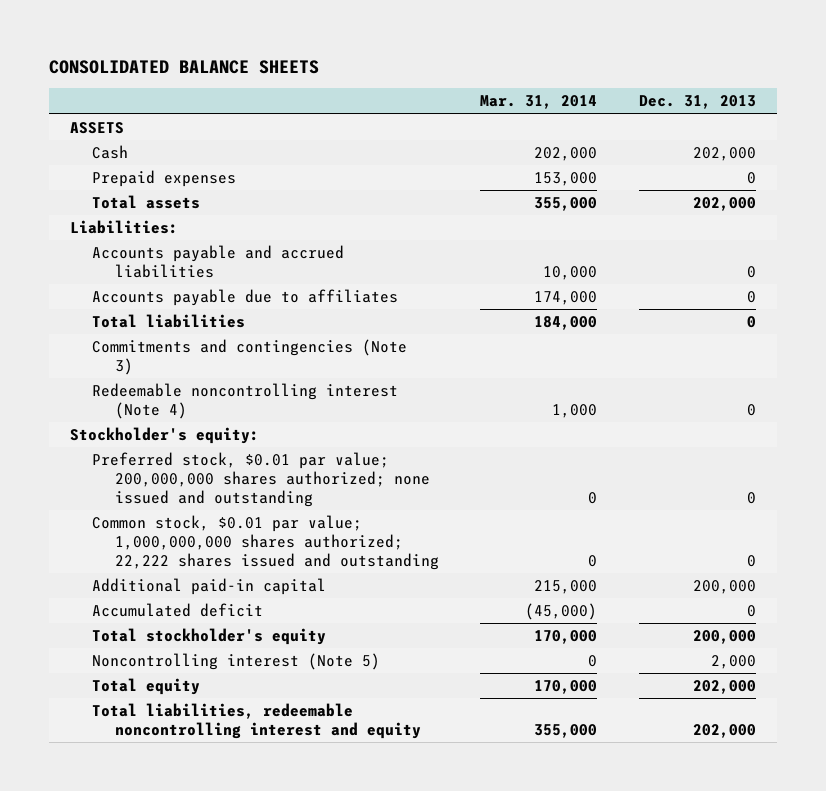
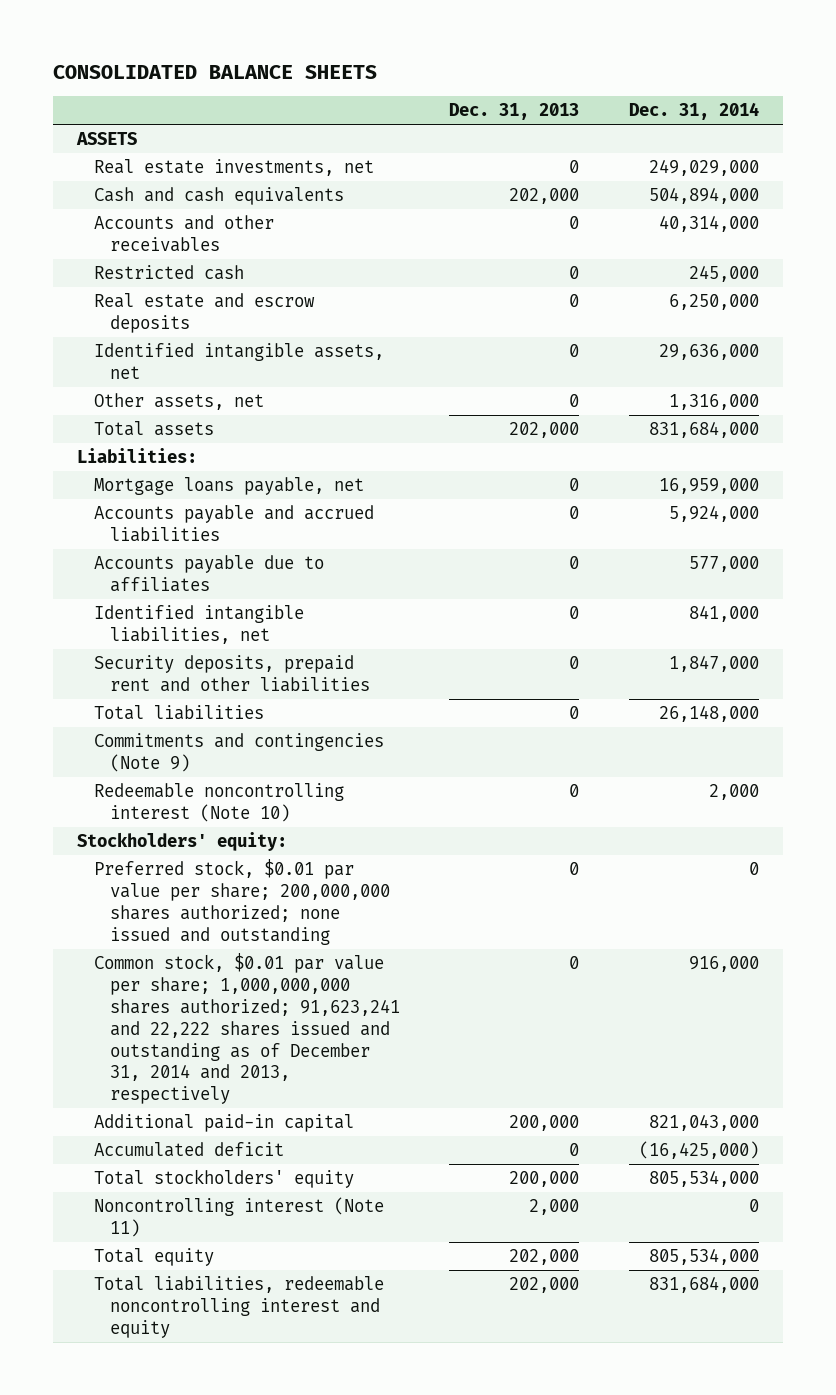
- | Mar. 31, 2014 | Dec. 31, 2013
+ | Dec. 31, 2013 | Dec. 31, 2014
- Cash | 202,000 | 202,000
- Prepaid expenses | 153,000 | 0
+ Real estate investments, net | 0 | 249,029,000
+ Cash and cash equivalents | 202,000 | 504,894,000
+ Accounts and other receivables | 0 | 40,314,000
+ Restricted cash | 0 | 245,000
+ Real estate and escrow deposits | 0 | 6,250,000
+ Identified intangible assets, net | 0 | 29,636,000
+ Other assets, net | 0 | 1,316,000
+ Mortgage loans payable, net | 0 | 16,959,000
+ Identified intangible liabilities, net | 0 | 841,000
+ Security deposits, prepaid rent and other liabilities | 0 | 1,847,000
- Commitments and contingencies (Note 3)
- Redeemable noncontrolling interest (Note 4) | 1,000 | 0
- Stockholder's equity:
- Preferred stock, $0.01 par value; 200,000,000 shares authorized; none issued and outstanding | 0 | 0
- Common stock, $0.01 par value; 1,000,000,000 shares authorized; 22,222 shares issued and outstanding | 0 | 0
+ Commitments and contingencies (Note 9)
+ Redeemable noncontrolling interest (Note 10) | 0 | 2,000
+ Stockholders' equity:
+ Preferred stock, $0.01 par value per share; 200,000,000 shares authorized; none issued and outstanding | 0 | 0
+ Common stock, $0.01 par value per share; 1,000,000,000 shares authorized; 91,623,241 and 22,222 shares issued and outstanding as of December 31, 2014 and 2013, respectively | 0 | 916,000
- Total stockholder's equity | 170,000 | 200,000
- Noncontrolling interest (Note 5) | 0 | 2,000
+ Total stockholders' equity | 200,000 | 805,534,000
+ Noncontrolling interest (Note 11) | 2,000 | 0

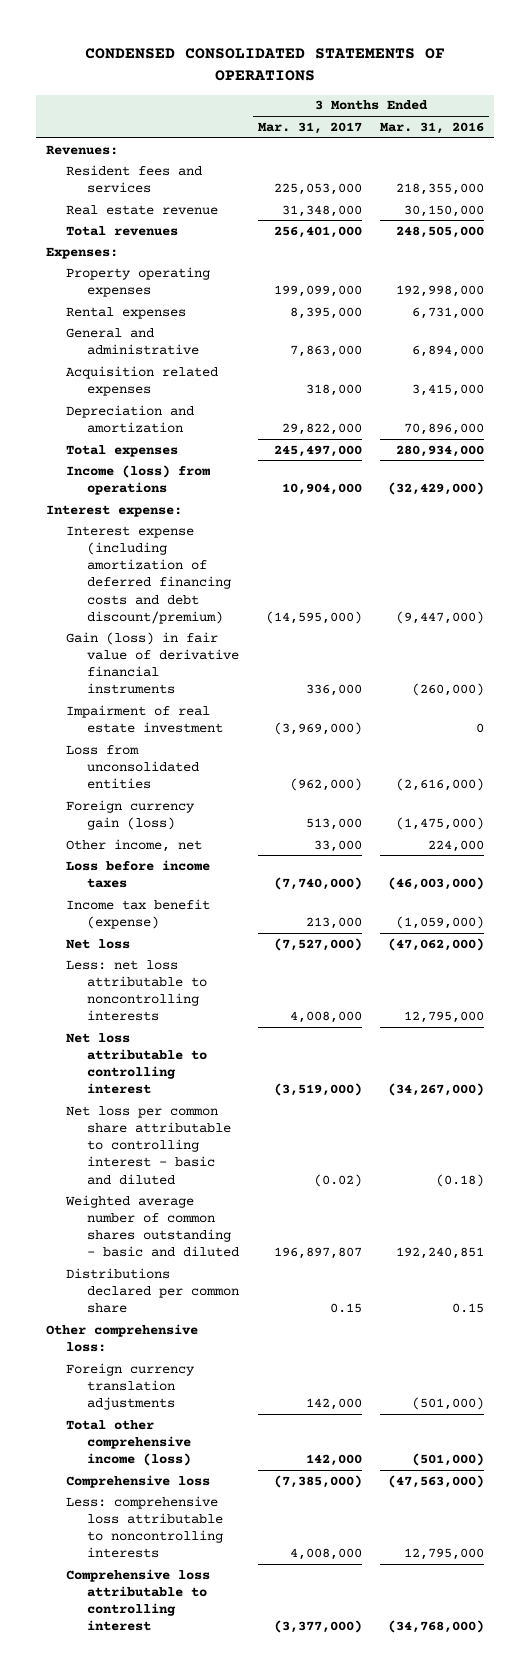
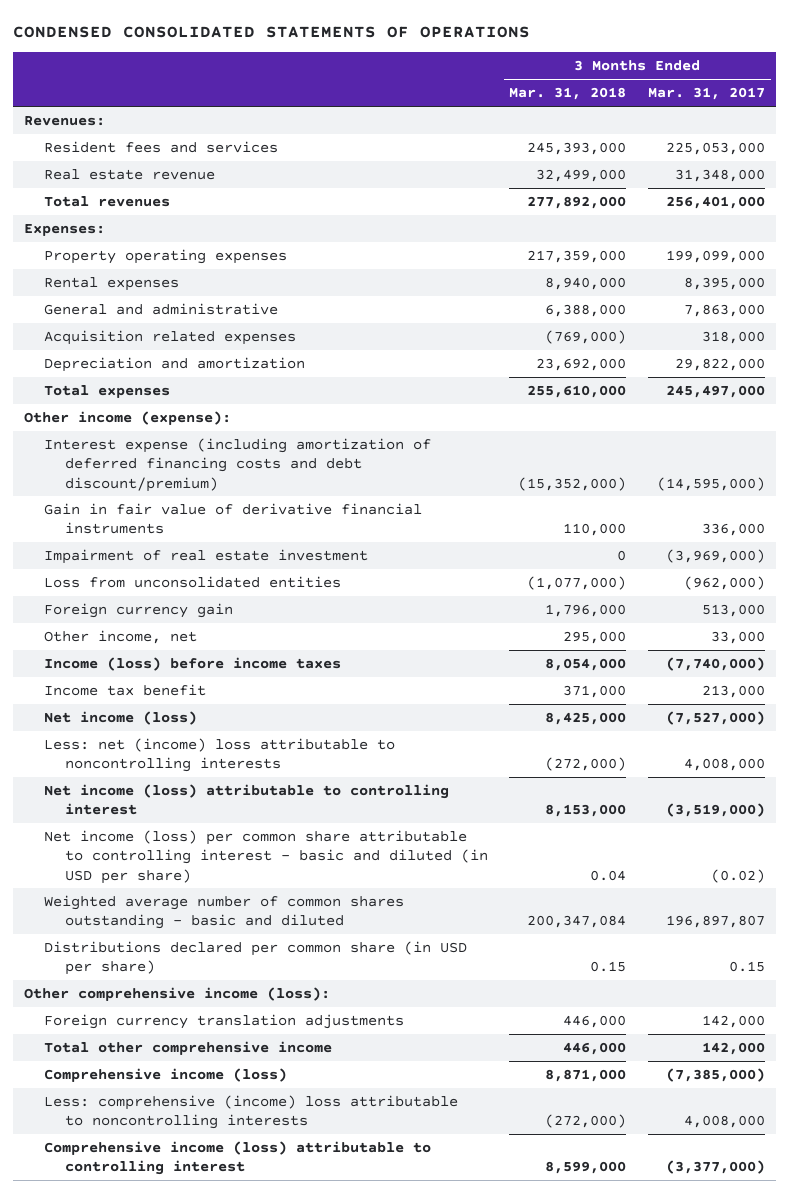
- | 3 Months Ended Mar. 31, 2017 | 3 Months Ended Mar. 31, 2016
+ | 3 Months Ended Mar. 31, 2018 | 3 Months Ended Mar. 31, 2017
- Income (loss) from operations | 10,904,000 | (32,429,000)
- Interest expense:
+ Other income (expense):
- Gain (loss) in fair value of derivative financial instruments | 336,000 | (260,000)
+ Gain in fair value of derivative financial instruments | 110,000 | 336,000
- Foreign currency gain (loss) | 513,000 | (1,475,000)
+ Foreign currency gain | 1,796,000 | 513,000
- Loss before income taxes | (7,740,000) | (46,003,000)
- Income tax benefit (expense) | 213,000 | (1,059,000)
- Net loss | (7,527,000) | (47,062,000)
- Less: net loss attributable to noncontrolling interests | 4,008,000 | 12,795,000
- Net loss attributable to controlling interest | (3,519,000) | (34,267,000)
- Net loss per common share attributable to controlling interest - basic and diluted | (0.02) | (0.18)
+ Income (loss) before income taxes | 8,054,000 | (7,740,000)
+ Income tax benefit | 371,000 | 213,000
+ Net income (loss) | 8,425,000 | (7,527,000)
+ Less: net (income) loss attributable to noncontrolling interests | (272,000) | 4,008,000
+ Net income (loss) attributable to controlling interest | 8,153,000 | (3,519,000)
+ Net income (loss) per common share attributable to controlling interest - basic and diluted (in USD per share) | 0.04 | (0.02)
- Distributions declared per common share | 0.15 | 0.15
- Other comprehensive loss:
+ Distributions declared per common share (in USD per share) | 0.15 | 0.15
+ Other comprehensive income (loss):
- Total other comprehensive income (loss) | 142,000 | (501,000)
- Comprehensive loss | (7,385,000) | (47,563,000)
- Less: comprehensive loss attributable to noncontrolling interests | 4,008,000 | 12,795,000
- Comprehensive loss attributable to controlling interest | (3,377,000) | (34,768,000)
+ Total other comprehensive income | 446,000 | 142,000
+ Comprehensive income (loss) | 8,871,000 | (7,385,000)
+ Less: comprehensive (income) loss attributable to noncontrolling interests | (272,000) | 4,008,000
+ Comprehensive income (loss) attributable to controlling interest | 8,599,000 | (3,377,000)

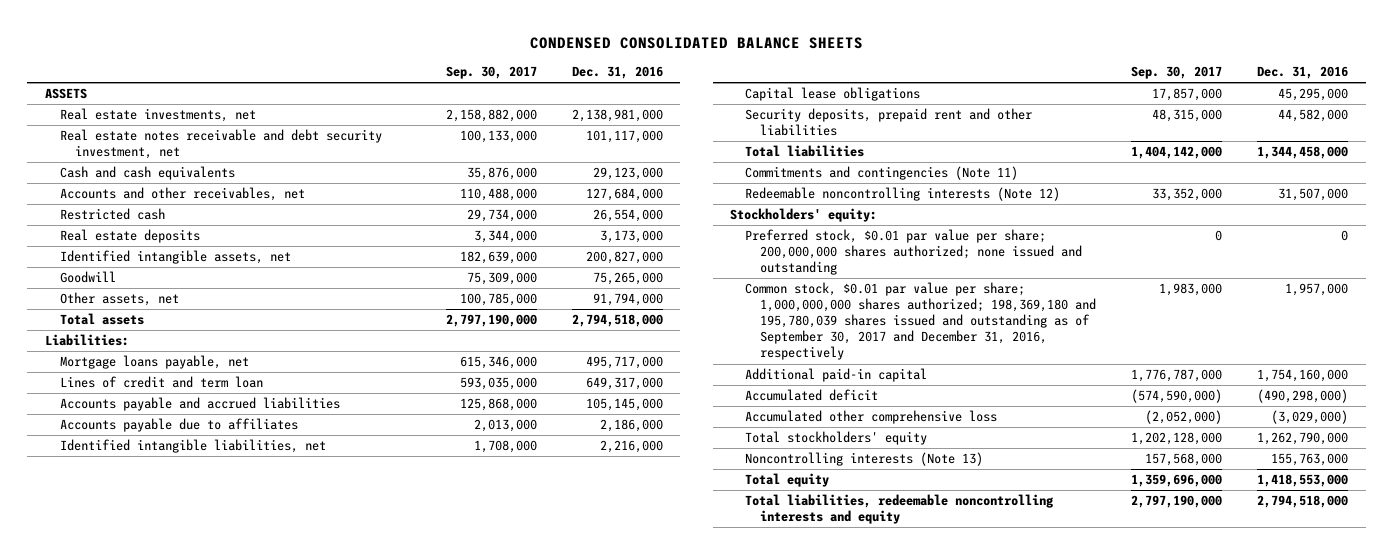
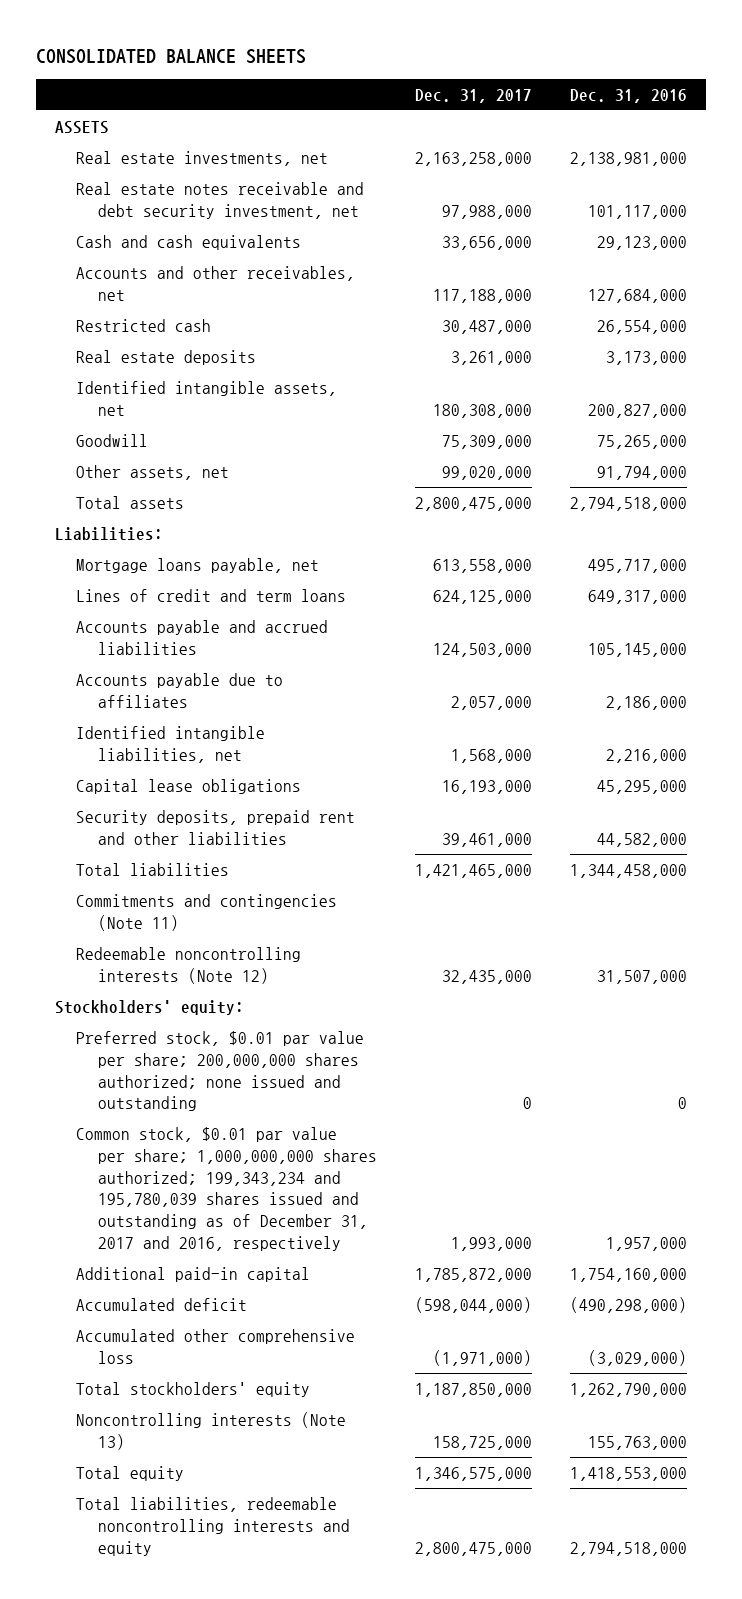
- CONDENSED CONSOLIDATED BALANCE SHEETS
+ CONSOLIDATED BALANCE SHEETS
- | Sep. 30, 2017 | Dec. 31, 2016
+ | Dec. 31, 2017 | Dec. 31, 2016
- Lines of credit and term loan | 593,035,000 | 649,317,000
+ Lines of credit and term loans | 624,125,000 | 649,317,000
- Common stock, $0.01 par value per share; 1,000,000,000 shares authorized; 198,369,180 and 195,780,039 shares issued and outstanding as of September 30, 2017 and December 31, 2016, respectively | 1,983,000 | 1,957,000
+ Common stock, $0.01 par value per share; 1,000,000,000 shares authorized; 199,343,234 and 195,780,039 shares issued and outstanding as of December 31, 2017 and 2016, respectively | 1,993,000 | 1,957,000

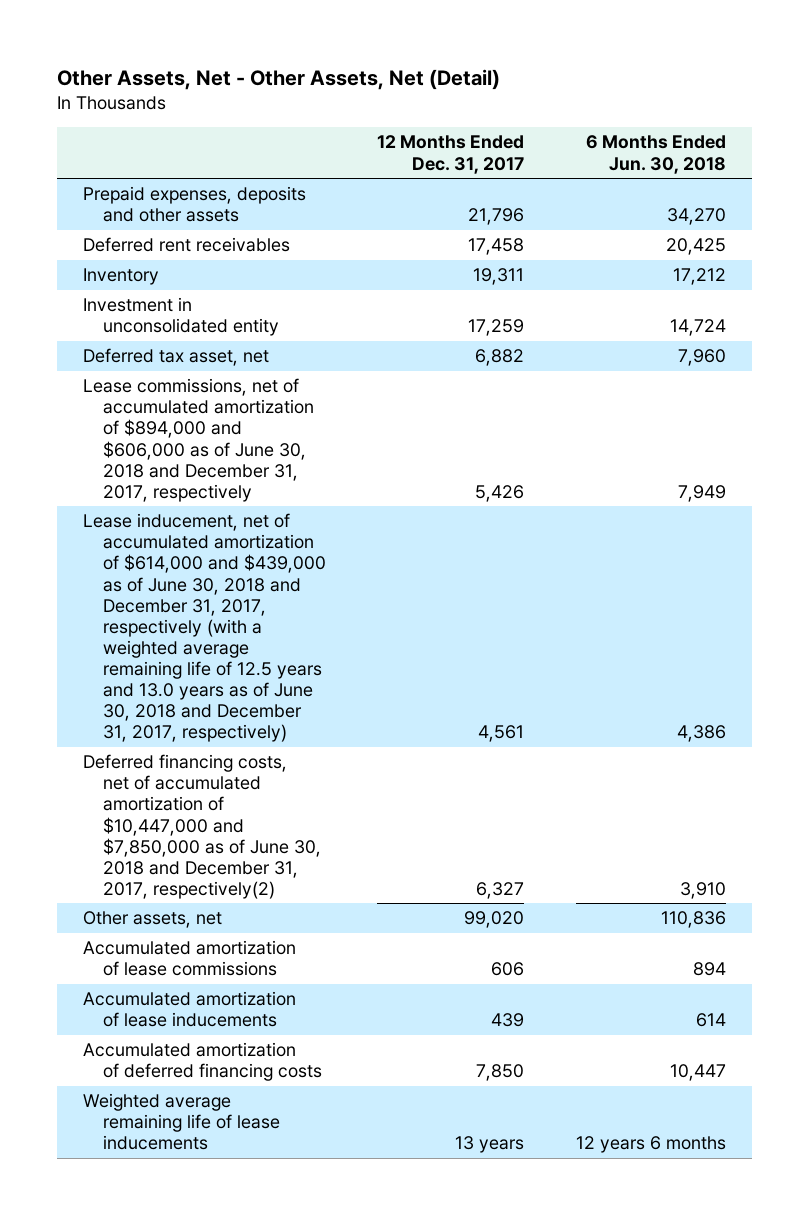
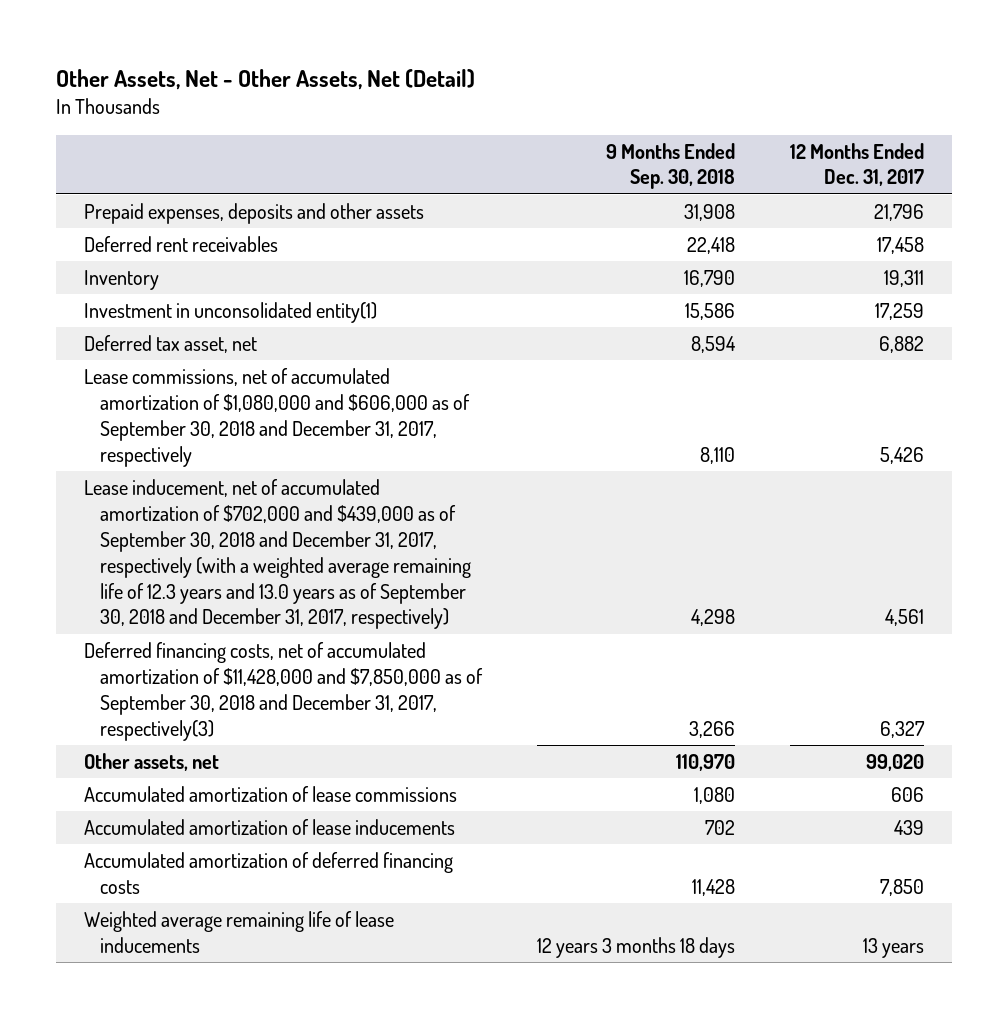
- | 12 Months Ended Dec. 31, 2017 | 6 Months Ended Jun. 30, 2018
+ | 9 Months Ended Sep. 30, 2018 | 12 Months Ended Dec. 31, 2017
- Investment in unconsolidated entity | 17,259 | 14,724
+ Investment in unconsolidated entity(1) | 15,586 | 17,259
- Lease commissions, net of accumulated amortization of $894,000 and $606,000 as of June 30, 2018 and December 31, 2017, respectively | 5,426 | 7,949
- Lease inducement, net of accumulated amortization of $614,000 and $439,000 as of June 30, 2018 and December 31, 2017, respectively (with a weighted average remaining life of 12.5 years and 13.0 years as of June 30, 2018 and December 31, 2017, respectively) | 4,561 | 4,386
- Deferred financing costs, net of accumulated amortization of $10,447,000 and $7,850,000 as of June 30, 2018 and December 31, 2017, respectively(2) | 6,327 | 3,910
+ Lease commissions, net of accumulated amortization of $1,080,000 and $606,000 as of September 30, 2018 and December 31, 2017, respectively | 8,110 | 5,426
+ Lease inducement, net of accumulated amortization of $702,000 and $439,000 as of September 30, 2018 and December 31, 2017, respectively (with a weighted average remaining life of 12.3 years and 13.0 years as of September 30, 2018 and December 31, 2017, respectively) | 4,298 | 4,561
+ Deferred financing costs, net of accumulated amortization of $11,428,000 and $7,850,000 as of September 30, 2018 and December 31, 2017, respectively(3) | 3,266 | 6,327

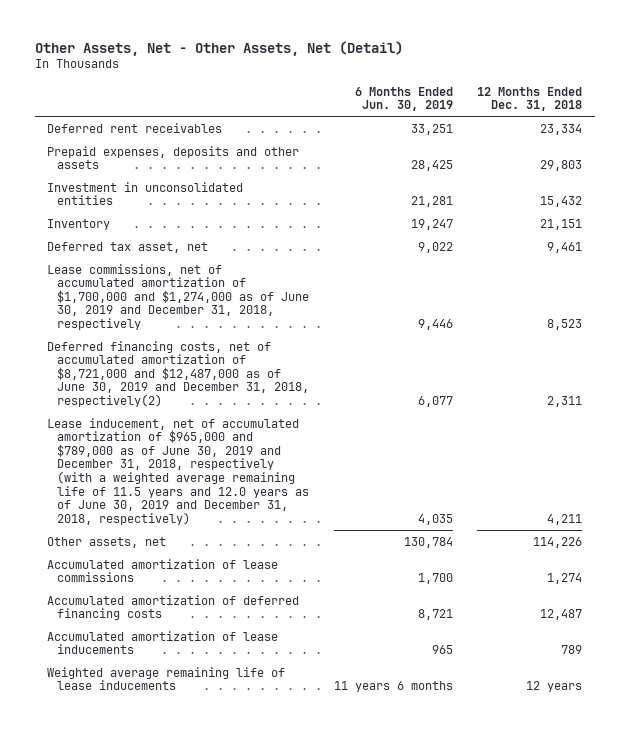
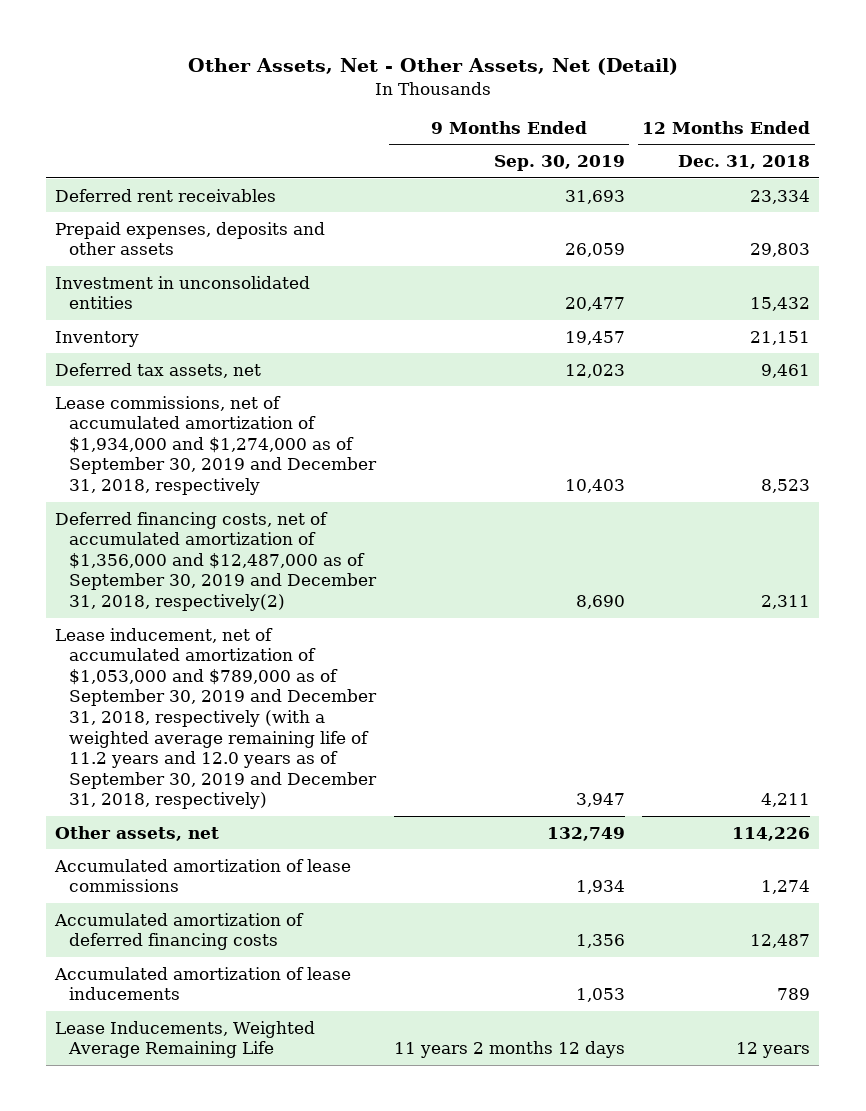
- | 6 Months Ended Jun. 30, 2019 | 12 Months Ended Dec. 31, 2018
+ | 9 Months Ended Sep. 30, 2019 | 12 Months Ended Dec. 31, 2018
- Deferred tax asset, net | 9,022 | 9,461
- Lease commissions, net of accumulated amortization of $1,700,000 and $1,274,000 as of June 30, 2019 and December 31, 2018, respectively | 9,446 | 8,523
- Deferred financing costs, net of accumulated amortization of $8,721,000 and $12,487,000 as of June 30, 2019 and December 31, 2018, respectively(2) | 6,077 | 2,311
- Lease inducement, net of accumulated amortization of $965,000 and $789,000 as of June 30, 2019 and December 31, 2018, respectively (with a weighted average remaining life of 11.5 years and 12.0 years as of June 30, 2019 and December 31, 2018, respectively) | 4,035 | 4,211
+ Deferred tax assets, net | 12,023 | 9,461
+ Lease commissions, net of accumulated amortization of $1,934,000 and $1,274,000 as of September 30, 2019 and December 31, 2018, respectively | 10,403 | 8,523
+ Deferred financing costs, net of accumulated amortization of $1,356,000 and $12,487,000 as of September 30, 2019 and December 31, 2018, respectively(2) | 8,690 | 2,311
+ Lease inducement, net of accumulated amortization of $1,053,000 and $789,000 as of September 30, 2019 and December 31, 2018, respectively (with a weighted average remaining life of 11.2 years and 12.0 years as of September 30, 2019 and December 31, 2018, respectively) | 3,947 | 4,211
- Weighted average remaining life of lease inducements | 11 years 6 months | 12 years
+ Lease Inducements, Weighted Average Remaining Life | 11 years 2 months 12 days | 12 years

